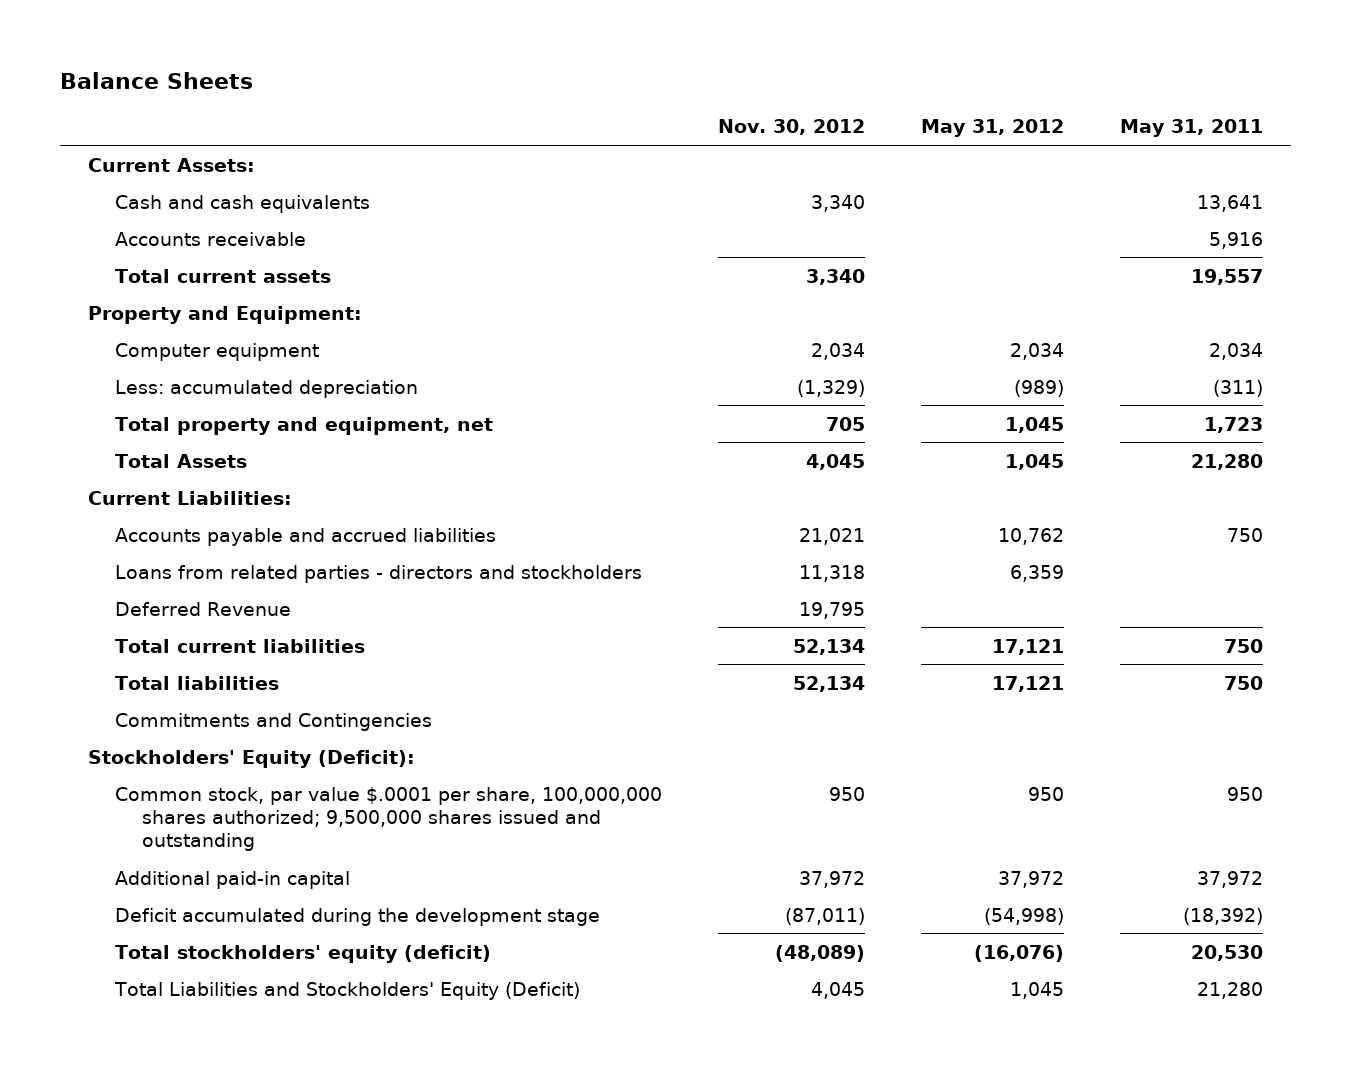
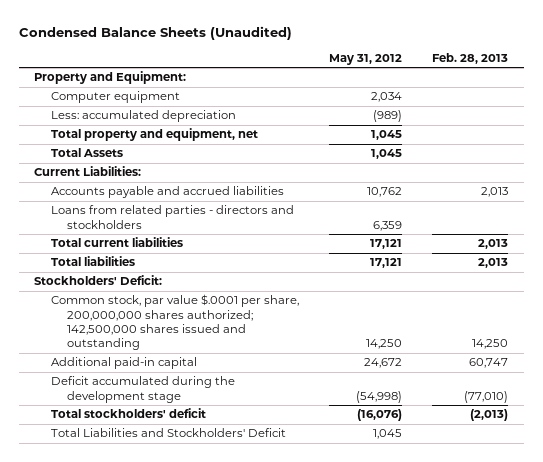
- Balance Sheets
+ Condensed Balance Sheets (Unaudited)
- | Nov. 30, 2012 | May 31, 2012 | May 31, 2011
+ | May 31, 2012 | Feb. 28, 2013
- Current Assets:
- Cash and cash equivalents | 3,340 | | 13,641
- Accounts receivable | | | 5,916
- Total current assets | 3,340 | | 19,557
- Deferred Revenue | 19,795 | |
- Commitments and Contingencies
- Stockholders' Equity (Deficit):
- Common stock, par value $.0001 per share, 100,000,000 shares authorized; 9,500,000 shares issued and outstanding | 950 | 950 | 950
- Additional paid-in capital | 37,972 | 37,972 | 37,972
+ Stockholders' Deficit:
+ Common stock, par value $.0001 per share, 200,000,000 shares authorized; 142,500,000 shares issued and outstanding | 14,250 | 14,250
+ Additional paid-in capital | 24,672 | 60,747
- Total stockholders' equity (deficit) | (48,089) | (16,076) | 20,530
- Total Liabilities and Stockholders' Equity (Deficit) | 4,045 | 1,045 | 21,280
+ Total stockholders' deficit | (16,076) | (2,013)
+ Total Liabilities and Stockholders' Deficit | 1,045 |

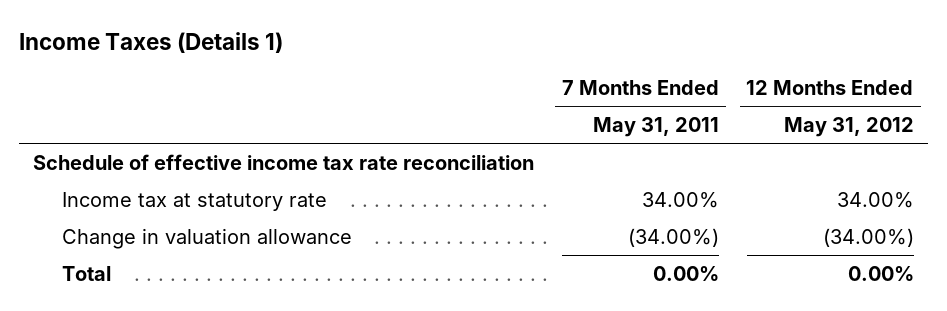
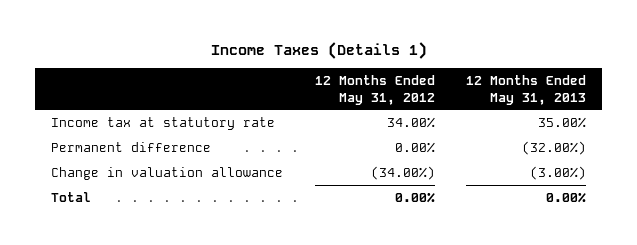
- | 7 Months Ended May 31, 2011 | 12 Months Ended May 31, 2012
+ | 12 Months Ended May 31, 2012 | 12 Months Ended May 31, 2013
- Schedule of effective income tax rate reconciliation
+ Permanent difference | 0.00% | (32.00%)

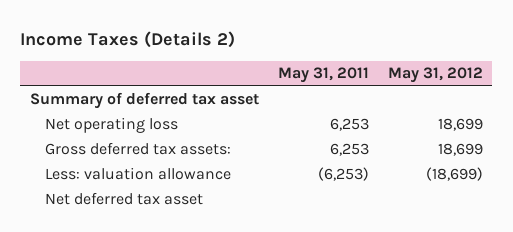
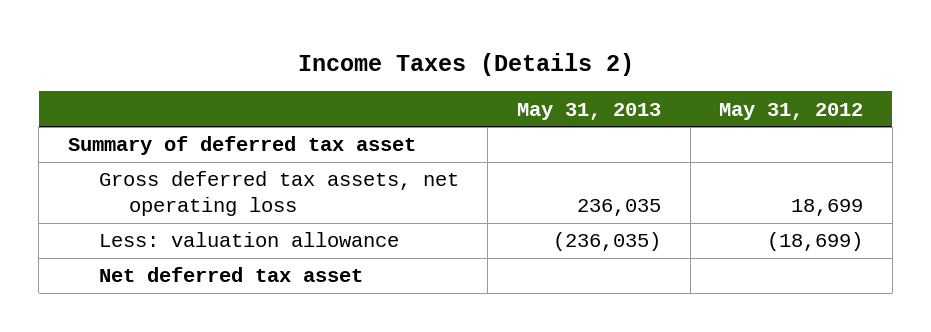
- | May 31, 2011 | May 31, 2012
+ | May 31, 2013 | May 31, 2012
- Net operating loss | 6,253 | 18,699
- Gross deferred tax assets: | 6,253 | 18,699
+ Gross deferred tax assets, net operating loss | 236,035 | 18,699

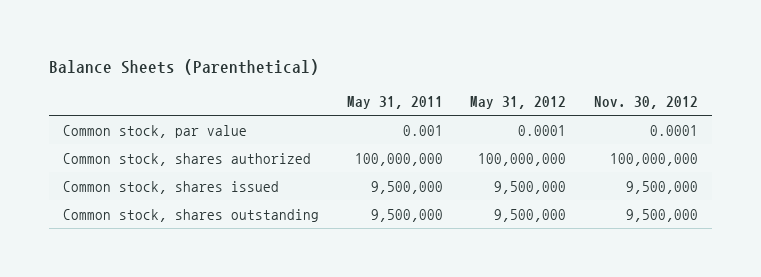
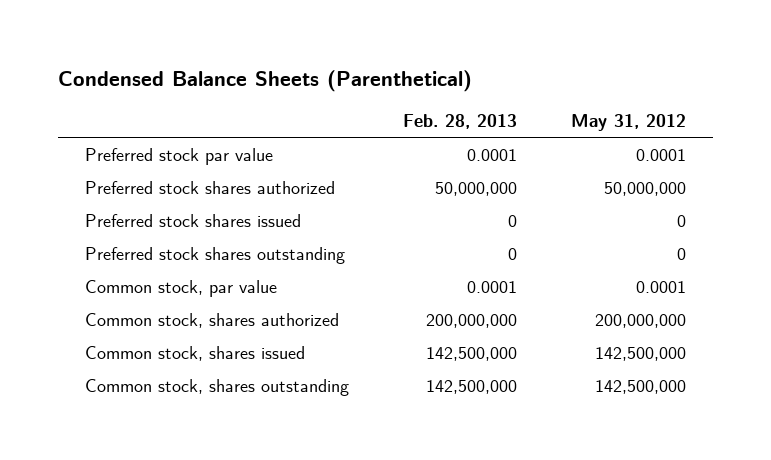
- Balance Sheets (Parenthetical)
+ Condensed Balance Sheets (Parenthetical)
- | May 31, 2011 | May 31, 2012 | Nov. 30, 2012
+ | Feb. 28, 2013 | May 31, 2012
+ Preferred stock par value | 0.0001 | 0.0001
+ Preferred stock shares authorized | 50,000,000 | 50,000,000
+ Preferred stock shares issued | 0 | 0
+ Preferred stock shares outstanding | 0 | 0
- Common stock, shares authorized | 100,000,000 | 100,000,000 | 100,000,000
- Common stock, shares issued | 9,500,000 | 9,500,000 | 9,500,000
- Common stock, shares outstanding | 9,500,000 | 9,500,000 | 9,500,000
+ Common stock, shares authorized | 200,000,000 | 200,000,000
+ Common stock, shares issued | 142,500,000 | 142,500,000
+ Common stock, shares outstanding | 142,500,000 | 142,500,000

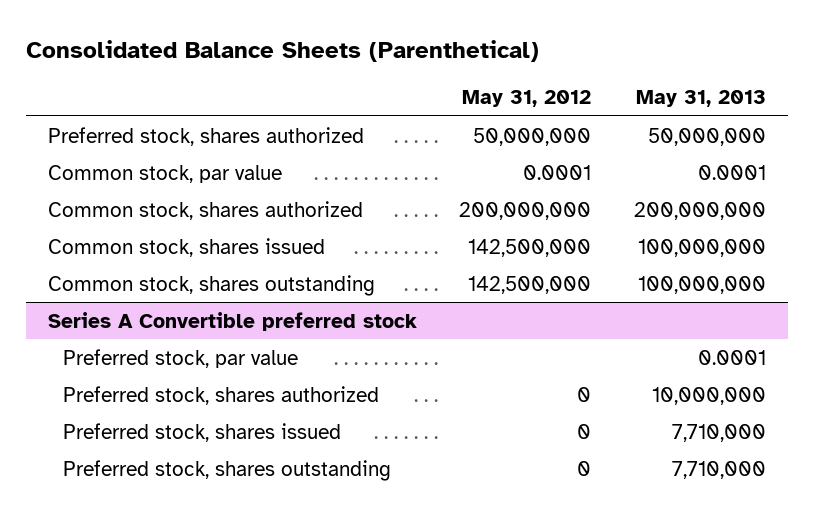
- Condensed Balance Sheets (Parenthetical)
+ Consolidated Balance Sheets (Parenthetical)
- | Feb. 28, 2013 | May 31, 2012
+ | May 31, 2012 | May 31, 2013
- Preferred stock par value | 0.0001 | 0.0001
- Preferred stock shares authorized | 50,000,000 | 50,000,000
- Preferred stock shares issued | 0 | 0
- Preferred stock shares outstanding | 0 | 0
+ Preferred stock, shares authorized | 50,000,000 | 50,000,000
+ Series A Convertible preferred stock
+ Preferred stock, par value | | 0.0001
+ Preferred stock, shares authorized | 0 | 10,000,000
+ Preferred stock, shares issued | 0 | 7,710,000
+ Preferred stock, shares outstanding | 0 | 7,710,000

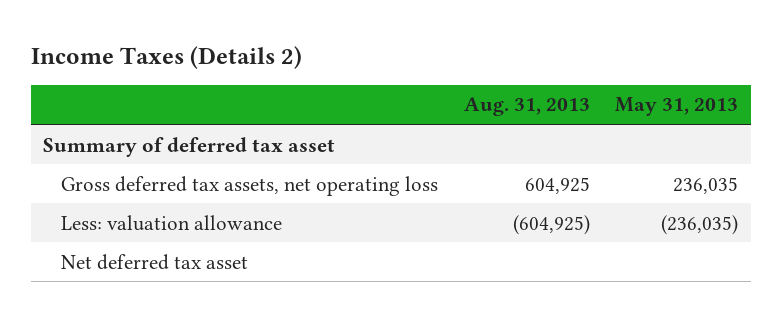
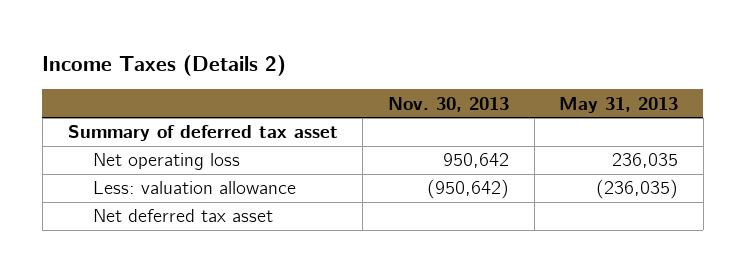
- | Aug. 31, 2013 | May 31, 2013
+ | Nov. 30, 2013 | May 31, 2013
- Gross deferred tax assets, net operating loss | 604,925 | 236,035
+ Net operating loss | 950,642 | 236,035

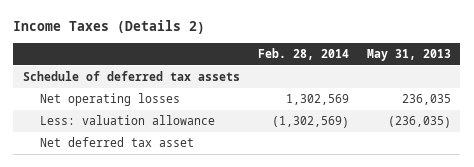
- | Nov. 30, 2013 | May 31, 2013
+ | Feb. 28, 2014 | May 31, 2013
- Summary of deferred tax asset
- Net operating loss | 950,642 | 236,035
+ Schedule of deferred tax assets
+ Net operating losses | 1,302,569 | 236,035

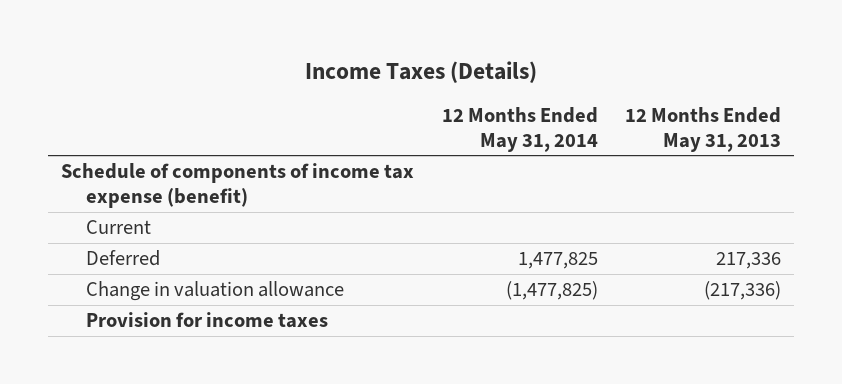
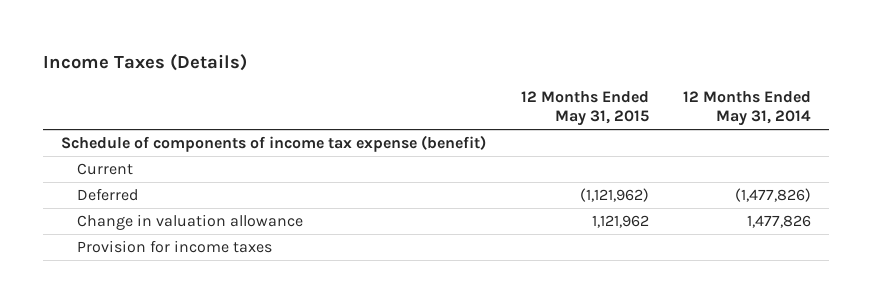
- | 12 Months Ended May 31, 2014 | 12 Months Ended May 31, 2013
+ | 12 Months Ended May 31, 2015 | 12 Months Ended May 31, 2014
- Deferred | 1,477,825 | 217,336
- Change in valuation allowance | (1,477,825) | (217,336)
+ Deferred | (1,121,962) | (1,477,826)
+ Change in valuation allowance | 1,121,962 | 1,477,826

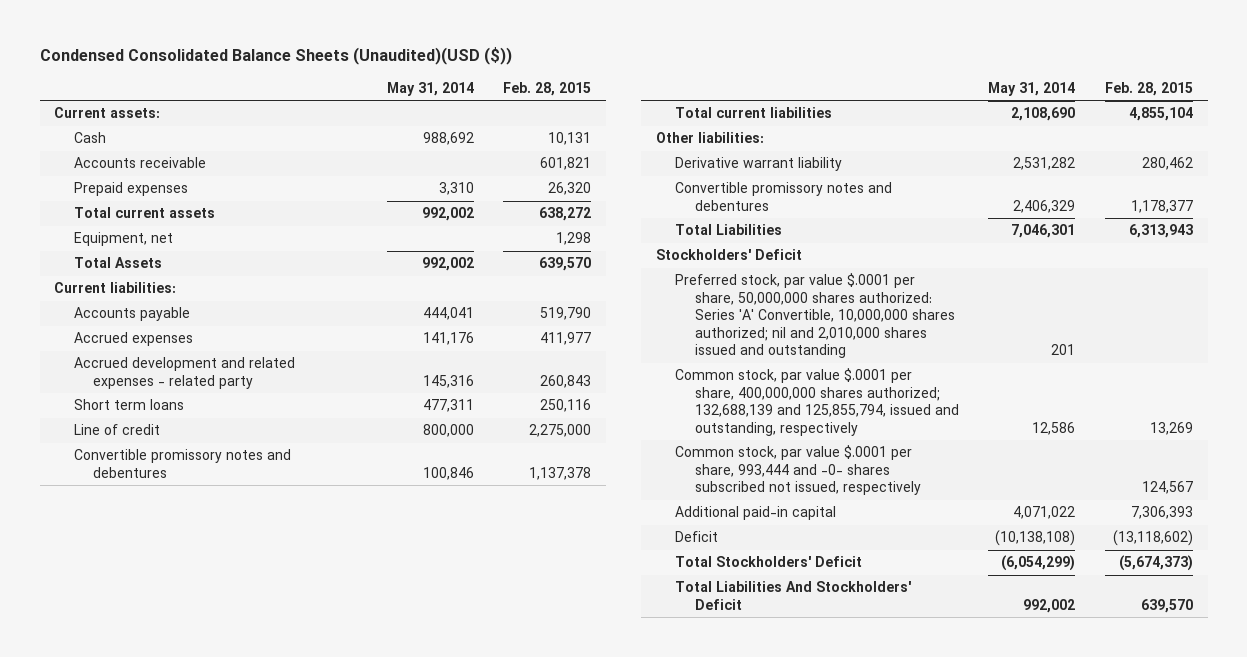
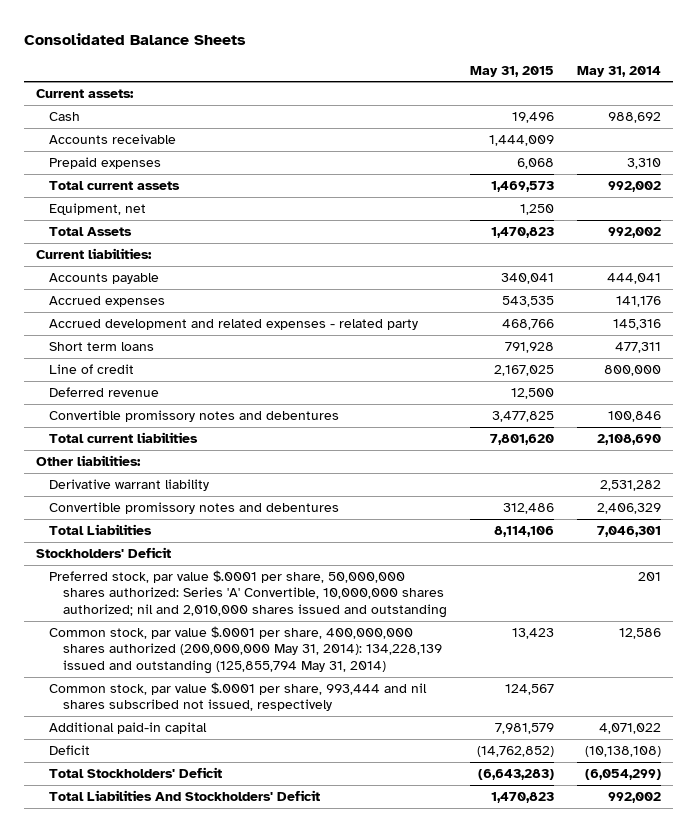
- Condensed Consolidated Balance Sheets (Unaudited)(USD ($))
+ Consolidated Balance Sheets
- | May 31, 2014 | Feb. 28, 2015
+ | May 31, 2015 | May 31, 2014
+ Deferred revenue | 12,500 |
- Common stock, par value $.0001 per share, 400,000,000 shares authorized; 132,688,139 and 125,855,794, issued and outstanding, respectively | 12,586 | 13,269
- Common stock, par value $.0001 per share, 993,444 and -0- shares subscribed not issued, respectively | | 124,567
+ Common stock, par value $.0001 per share, 400,000,000 shares authorized (200,000,000 May 31, 2014): 134,228,139 issued and outstanding (125,855,794 May 31, 2014) | 13,423 | 12,586
+ Common stock, par value $.0001 per share, 993,444 and nil shares subscribed not issued, respectively | 124,567 |

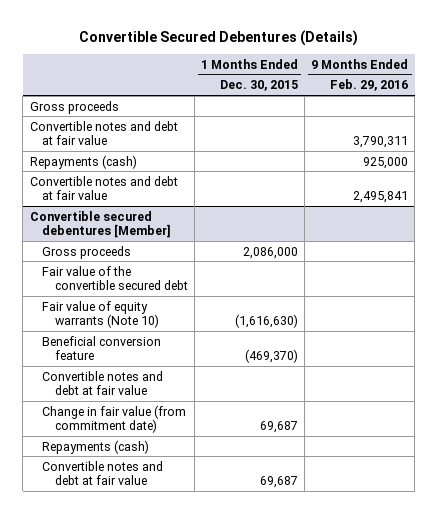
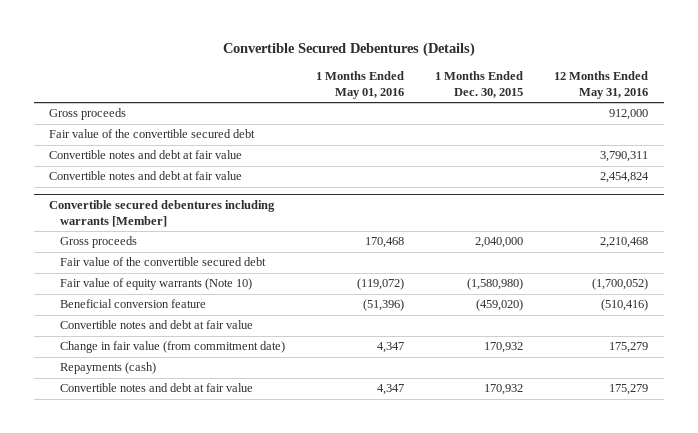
- | 1 Months Ended Dec. 30, 2015 | 9 Months Ended Feb. 29, 2016
+ | 1 Months Ended May 01, 2016 | 1 Months Ended Dec. 30, 2015 | 12 Months Ended May 31, 2016
+ Fair value of the convertible secured debt
- Repayments (cash) | | 925,000
- Convertible secured debentures [Member]
- Gross proceeds | 2,086,000 |
+ Convertible secured debentures including warrants [Member]
+ Gross proceeds | 170,468 | 2,040,000 | 2,210,468
- Fair value of equity warrants (Note 10) | (1,616,630) |
- Beneficial conversion feature | (469,370) |
+ Fair value of equity warrants (Note 10) | (119,072) | (1,580,980) | (1,700,052)
+ Beneficial conversion feature | (51,396) | (459,020) | (510,416)
- Change in fair value (from commitment date) | 69,687 |
+ Change in fair value (from commitment date) | 4,347 | 170,932 | 175,279
- Convertible notes and debt at fair value | 69,687 |
+ Convertible notes and debt at fair value | 4,347 | 170,932 | 175,279

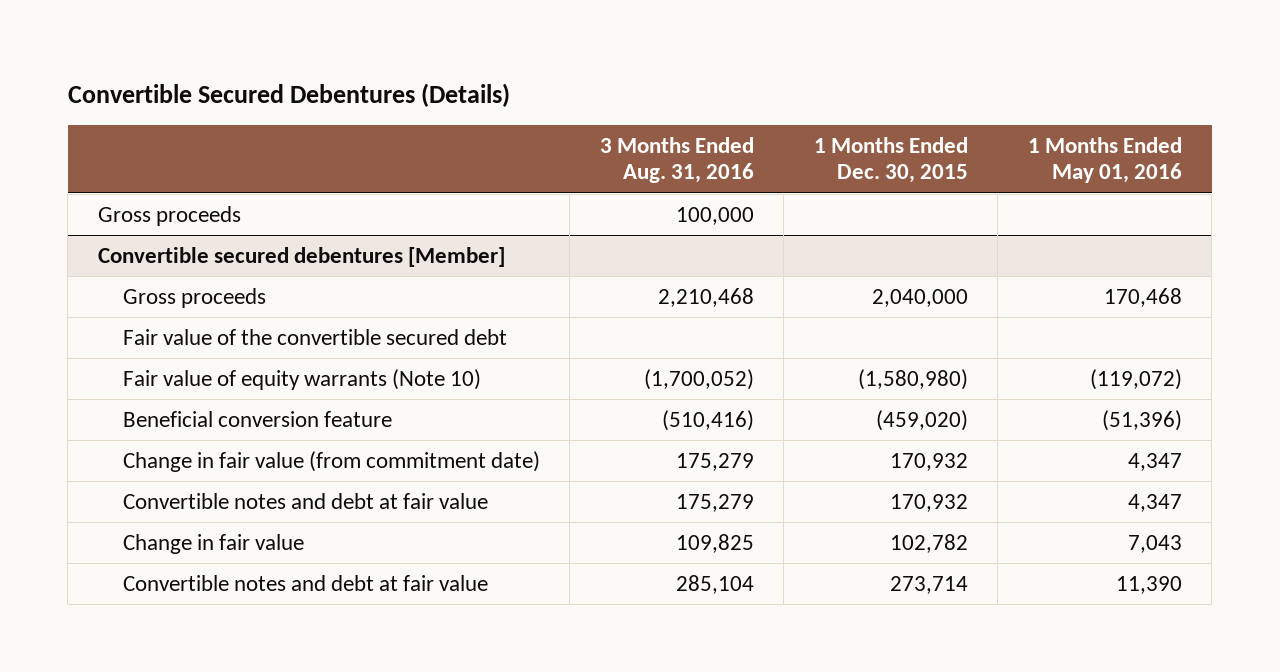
- | 1 Months Ended May 01, 2016 | 1 Months Ended Dec. 30, 2015 | 12 Months Ended May 31, 2016
+ | 3 Months Ended Aug. 31, 2016 | 1 Months Ended Dec. 30, 2015 | 1 Months Ended May 01, 2016
- Fair value of the convertible secured debt
- Convertible notes and debt at fair value | | | 3,790,311
- Convertible notes and debt at fair value | | | 2,454,824
- Convertible secured debentures including warrants [Member]
+ Convertible secured debentures [Member]
- Convertible notes and debt at fair value
- Repayments (cash)
+ Change in fair value | 109,825 | 102,782 | 7,043
+ Convertible notes and debt at fair value | 285,104 | 273,714 | 11,390

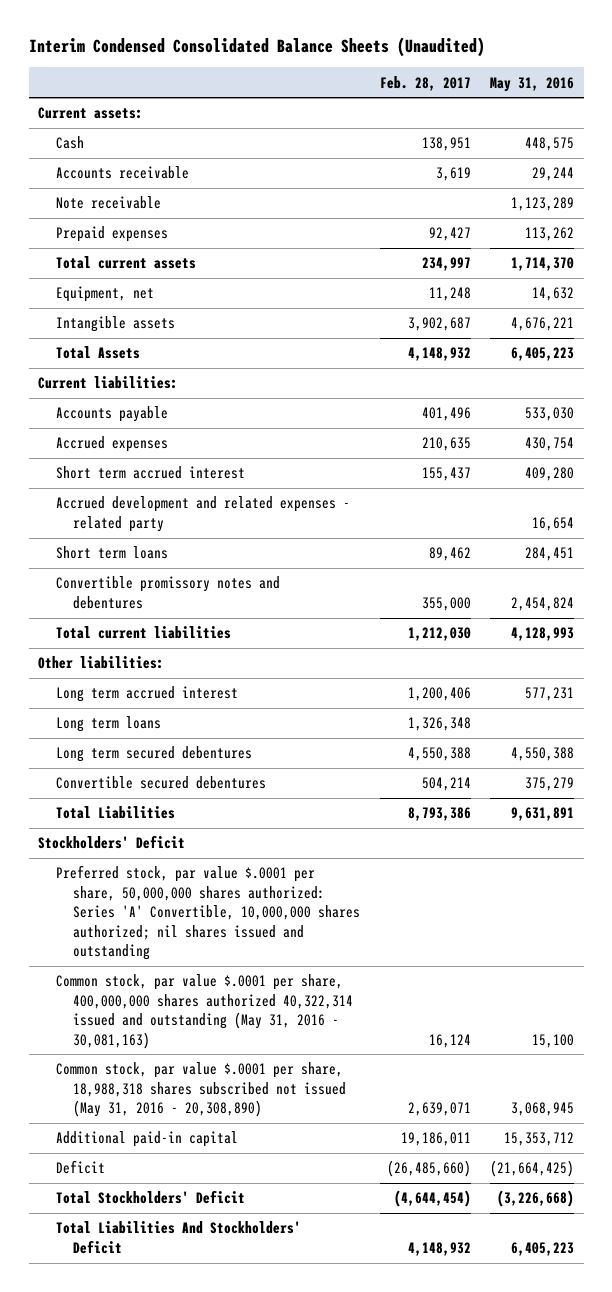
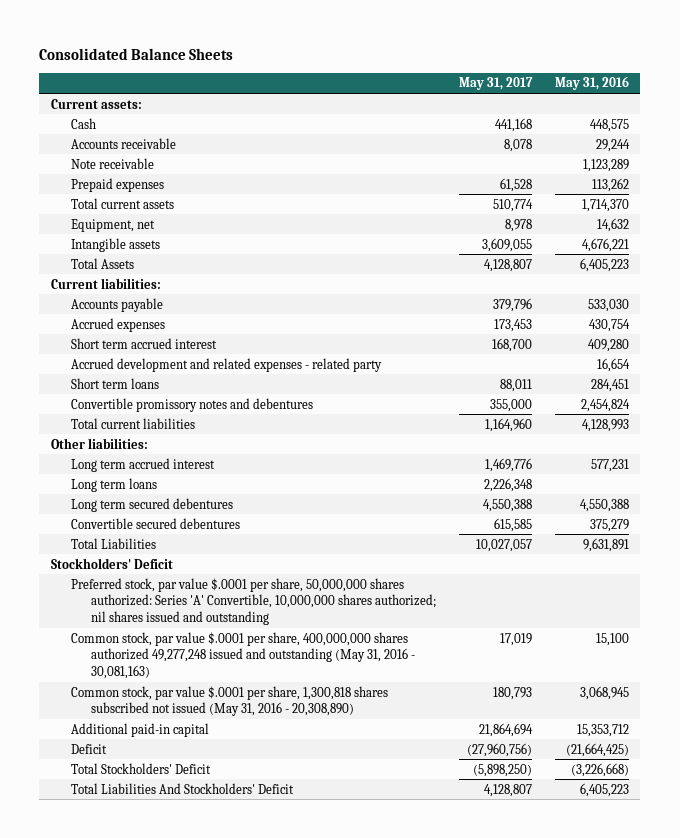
- Interim Condensed Consolidated Balance Sheets (Unaudited)
+ Consolidated Balance Sheets
- | Feb. 28, 2017 | May 31, 2016
+ | May 31, 2017 | May 31, 2016
- Common stock, par value $.0001 per share, 400,000,000 shares authorized 40,322,314 issued and outstanding (May 31, 2016 - 30,081,163) | 16,124 | 15,100
- Common stock, par value $.0001 per share, 18,988,318 shares subscribed not issued (May 31, 2016 - 20,308,890) | 2,639,071 | 3,068,945
+ Common stock, par value $.0001 per share, 400,000,000 shares authorized 49,277,248 issued and outstanding (May 31, 2016 - 30,081,163) | 17,019 | 15,100
+ Common stock, par value $.0001 per share, 1,300,818 shares subscribed not issued (May 31, 2016 - 20,308,890) | 180,793 | 3,068,945

